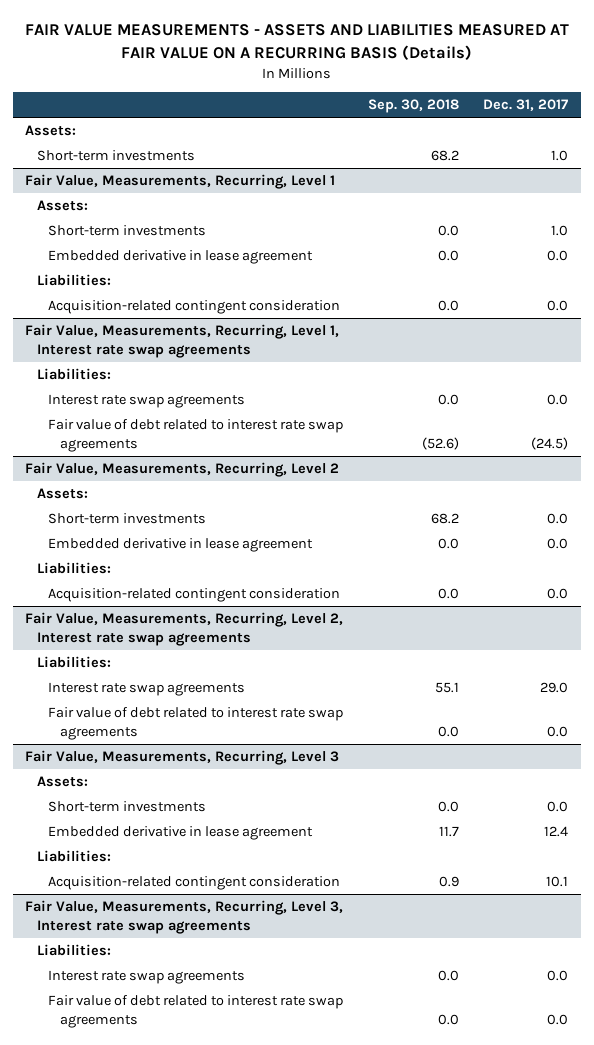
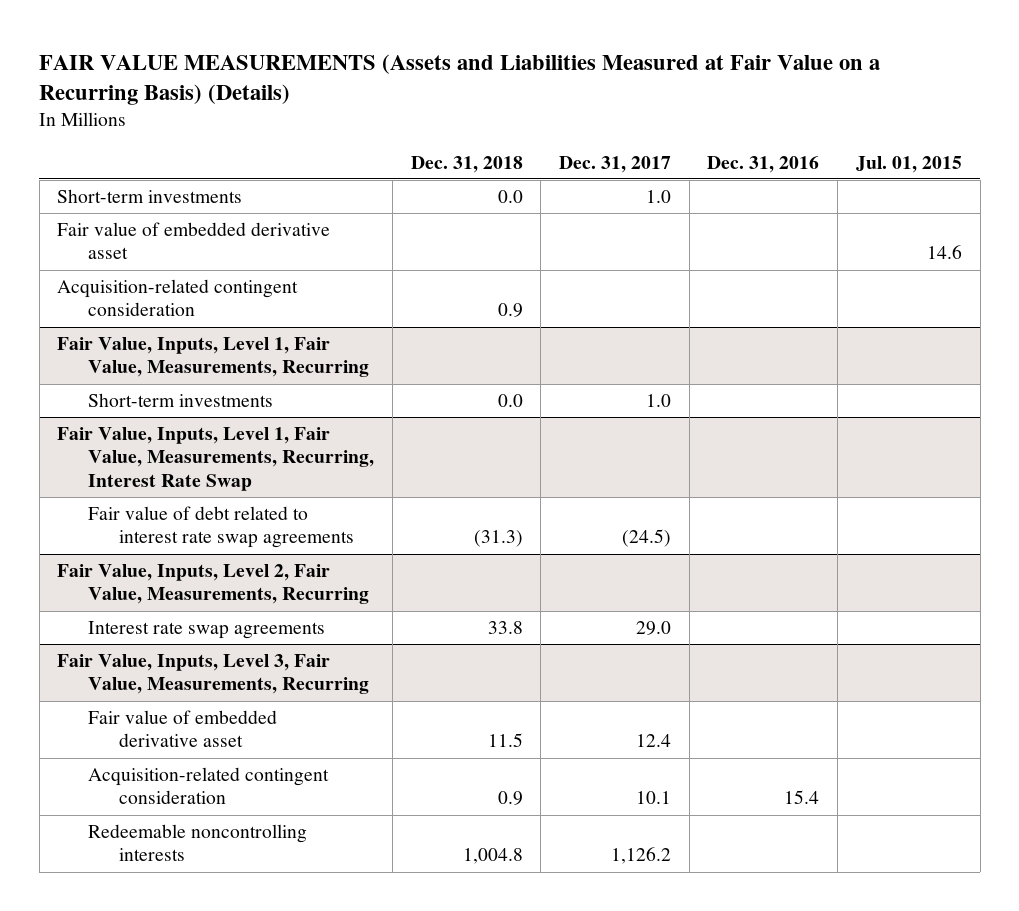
- FAIR VALUE MEASUREMENTS - ASSETS AND LIABILITIES MEASURED AT FAIR VALUE ON A RECURRING BASIS (Details)
+ FAIR VALUE MEASUREMENTS (Assets and Liabilities Measured at Fair Value on a Recurring Basis) (Details)
- | Sep. 30, 2018 | Dec. 31, 2017
+ | Dec. 31, 2018 | Dec. 31, 2017 | Dec. 31, 2016 | Jul. 01, 2015
- Assets:
- Fair Value, Measurements, Recurring, Level 1
- Assets:
+ Fair value of embedded derivative asset | | | | 14.6
+ Acquisition-related contingent consideration | 0.9 | | |
+ Fair Value, Inputs, Level 1, Fair Value, Measurements, Recurring
- Embedded derivative in lease agreement | 0.0 | 0.0
- Liabilities:
- Acquisition-related contingent consideration | 0.0 | 0.0
- Fair Value, Measurements, Recurring, Level 1, Interest rate swap agreements
- Liabilities:
- Interest rate swap agreements | 0.0 | 0.0
+ Fair Value, Inputs, Level 1, Fair Value, Measurements, Recurring, Interest Rate Swap
- Fair Value, Measurements, Recurring, Level 2
- Assets:
- Short-term investments | 68.2 | 0.0
- Embedded derivative in lease agreement | 0.0 | 0.0
- Liabilities:
- Acquisition-related contingent consideration | 0.0 | 0.0
- Fair Value, Measurements, Recurring, Level 2, Interest rate swap agreements
- Liabilities:
+ Fair Value, Inputs, Level 2, Fair Value, Measurements, Recurring
- Fair value of debt related to interest rate swap agreements | 0.0 | 0.0
- Fair Value, Measurements, Recurring, Level 3
- Assets:
- Short-term investments | 0.0 | 0.0
- Embedded derivative in lease agreement | 11.7 | 12.4
- Liabilities:
+ Fair Value, Inputs, Level 3, Fair Value, Measurements, Recurring
+ Fair value of embedded derivative asset | 11.5 | 12.4 | |
- Fair Value, Measurements, Recurring, Level 3, Interest rate swap agreements
- Liabilities:
- Interest rate swap agreements | 0.0 | 0.0
- Fair value of debt related to interest rate swap agreements | 0.0 | 0.0
+ Redeemable noncontrolling interests | 1,004.8 | 1,126.2 | |

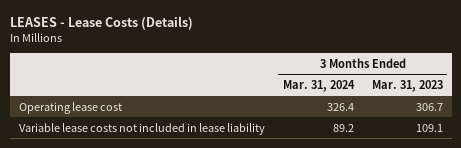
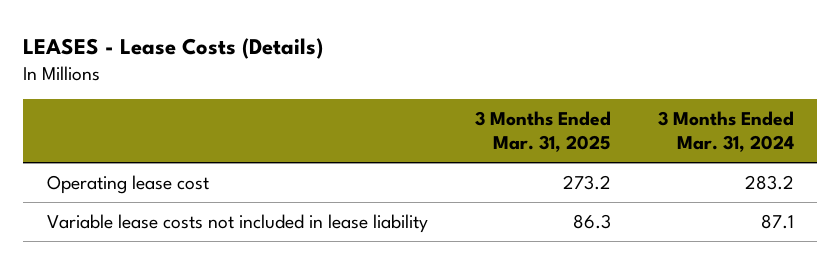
- | 3 Months Ended Mar. 31, 2024 | 3 Months Ended Mar. 31, 2023
+ | 3 Months Ended Mar. 31, 2025 | 3 Months Ended Mar. 31, 2024
- Operating lease cost | 326.4 | 306.7
- Variable lease costs not included in lease liability | 89.2 | 109.1
+ Operating lease cost | 273.2 | 283.2
+ Variable lease costs not included in lease liability | 86.3 | 87.1

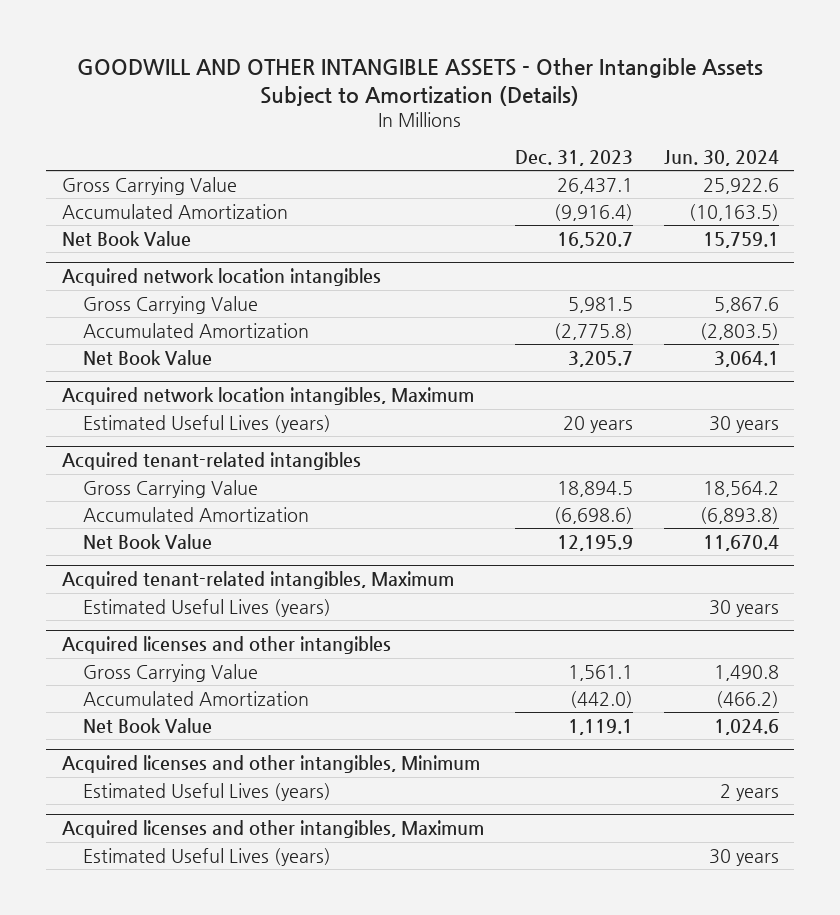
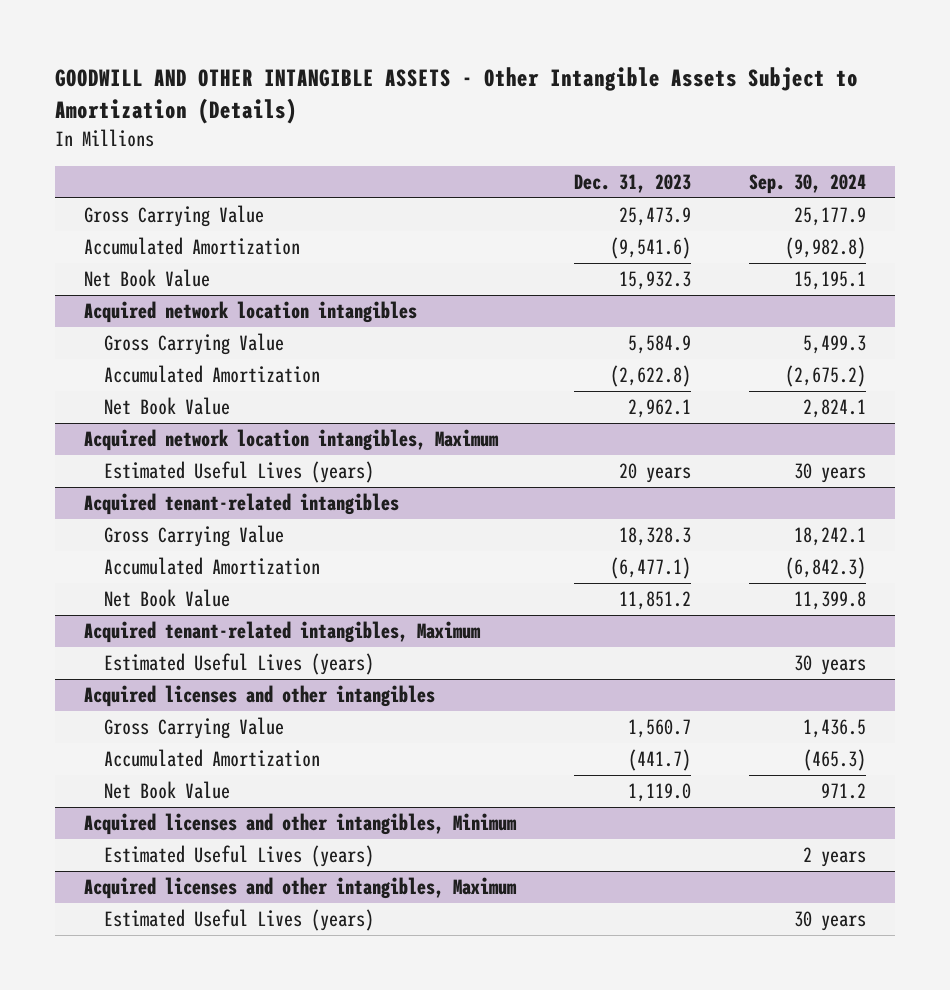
- | Dec. 31, 2023 | Jun. 30, 2024
+ | Dec. 31, 2023 | Sep. 30, 2024
- Gross Carrying Value | 26,437.1 | 25,922.6
- Accumulated Amortization | (9,916.4) | (10,163.5)
- Net Book Value | 16,520.7 | 15,759.1
+ Gross Carrying Value | 25,473.9 | 25,177.9
+ Accumulated Amortization | (9,541.6) | (9,982.8)
+ Net Book Value | 15,932.3 | 15,195.1
@ Acquired network location intangibles
- Gross Carrying Value | 5,981.5 | 5,867.6
- Accumulated Amortization | (2,775.8) | (2,803.5)
- Net Book Value | 3,205.7 | 3,064.1
+ Gross Carrying Value | 5,584.9 | 5,499.3
+ Accumulated Amortization | (2,622.8) | (2,675.2)
+ Net Book Value | 2,962.1 | 2,824.1
@ Acquired tenant-related intangibles
- Gross Carrying Value | 18,894.5 | 18,564.2
- Accumulated Amortization | (6,698.6) | (6,893.8)
- Net Book Value | 12,195.9 | 11,670.4
+ Gross Carrying Value | 18,328.3 | 18,242.1
+ Accumulated Amortization | (6,477.1) | (6,842.3)
+ Net Book Value | 11,851.2 | 11,399.8
@ Acquired licenses and other intangibles
- Gross Carrying Value | 1,561.1 | 1,490.8
- Accumulated Amortization | (442.0) | (466.2)
- Net Book Value | 1,119.1 | 1,024.6
+ Gross Carrying Value | 1,560.7 | 1,436.5
+ Accumulated Amortization | (441.7) | (465.3)
+ Net Book Value | 1,119.0 | 971.2

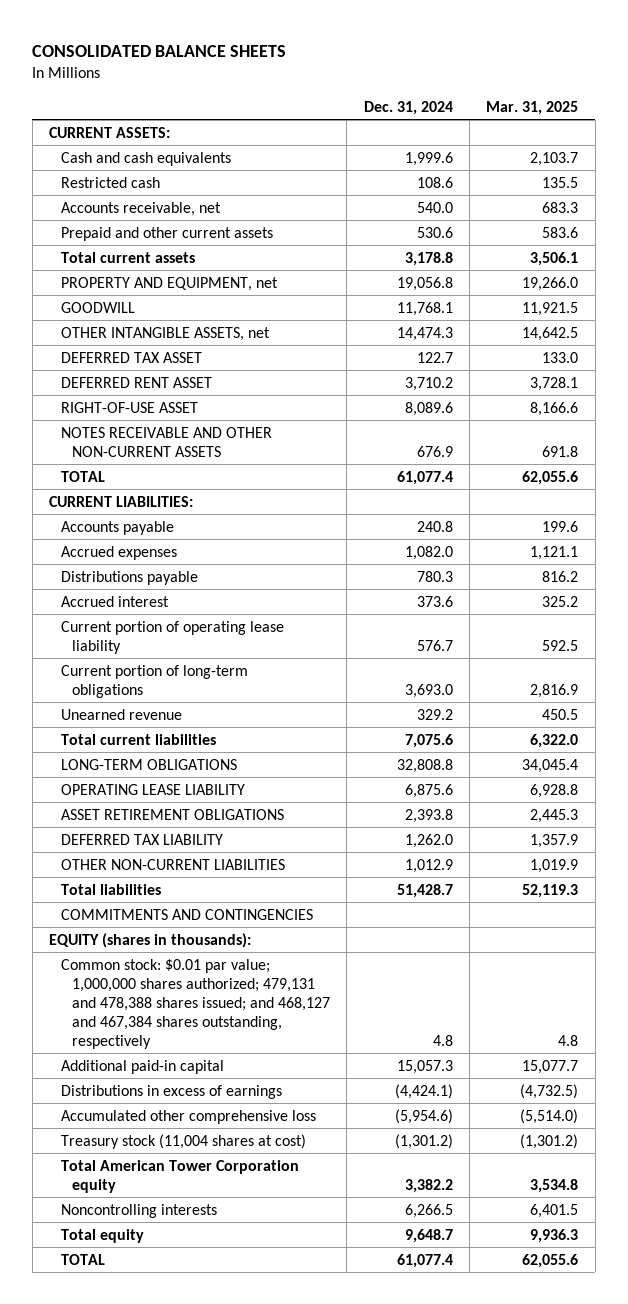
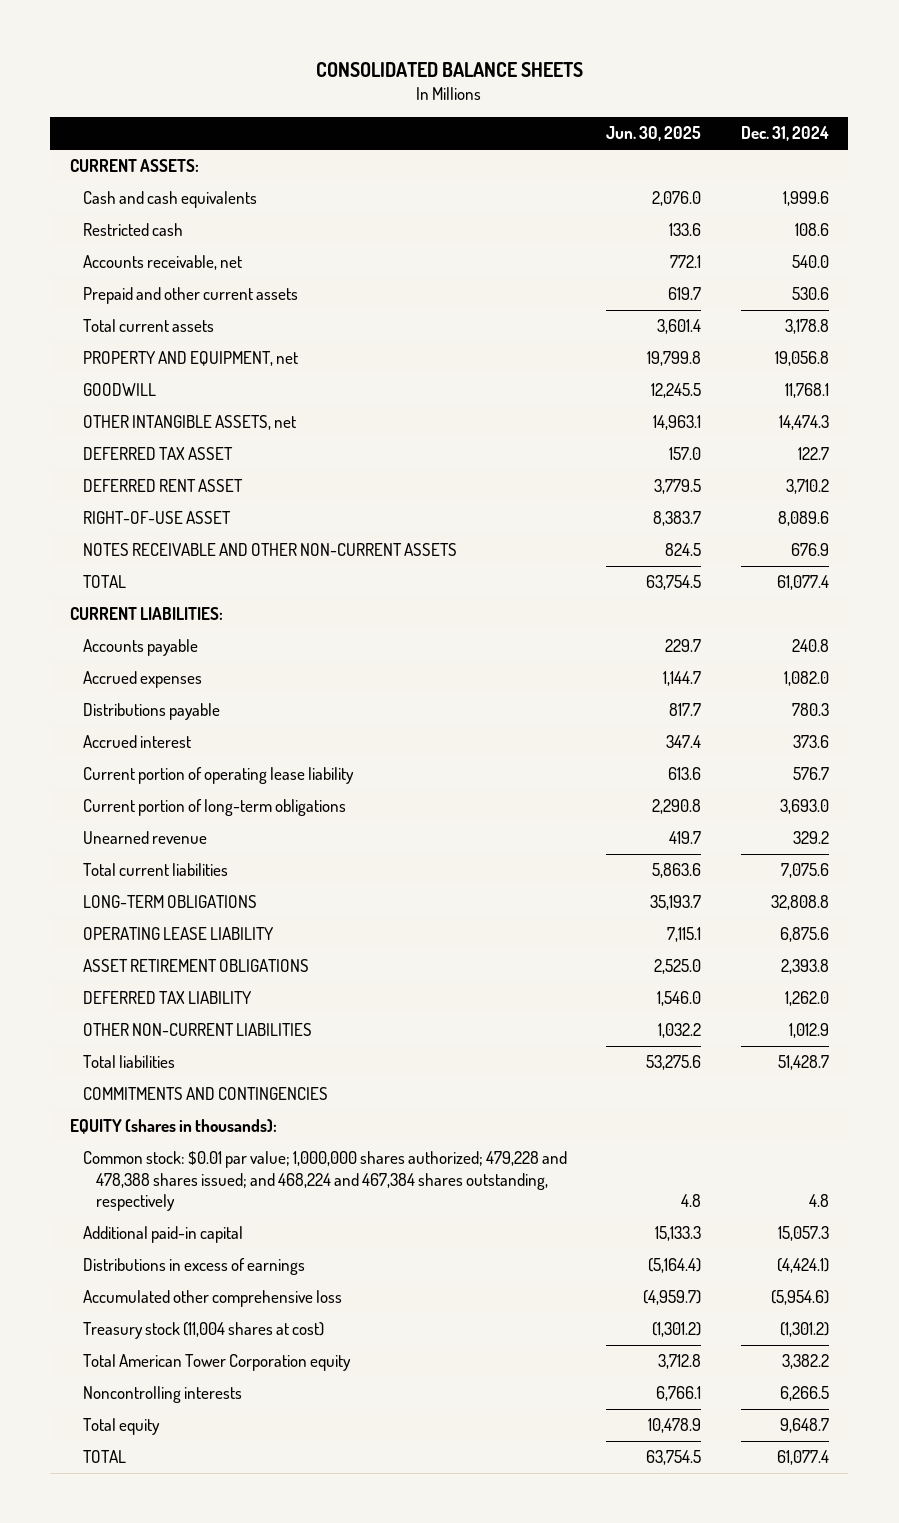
- | Dec. 31, 2024 | Mar. 31, 2025
+ | Jun. 30, 2025 | Dec. 31, 2024
- Common stock: $0.01 par value; 1,000,000 shares authorized; 479,131 and 478,388 shares issued; and 468,127 and 467,384 shares outstanding, respectively | 4.8 | 4.8
+ Common stock: $0.01 par value; 1,000,000 shares authorized; 479,228 and 478,388 shares issued; and 468,224 and 467,384 shares outstanding, respectively | 4.8 | 4.8

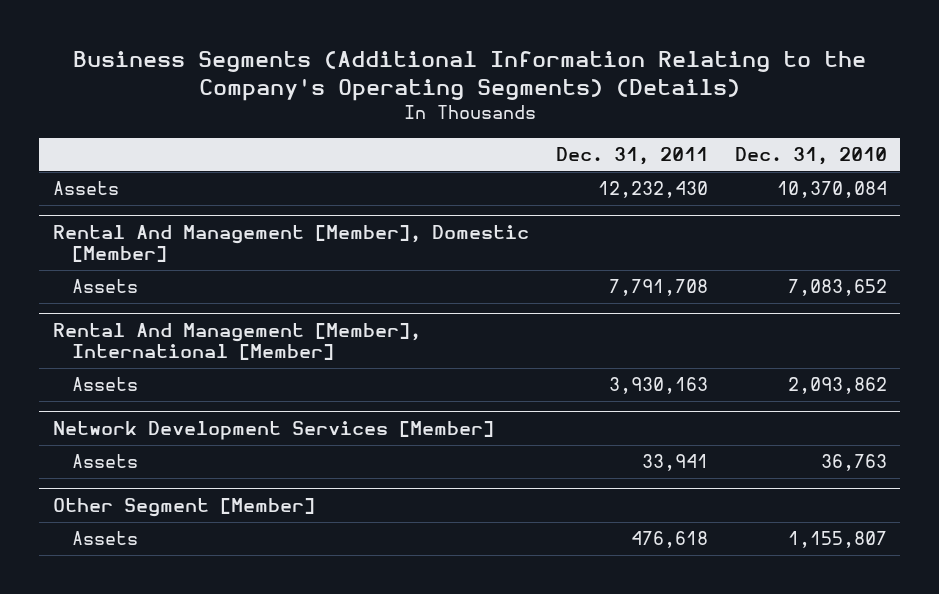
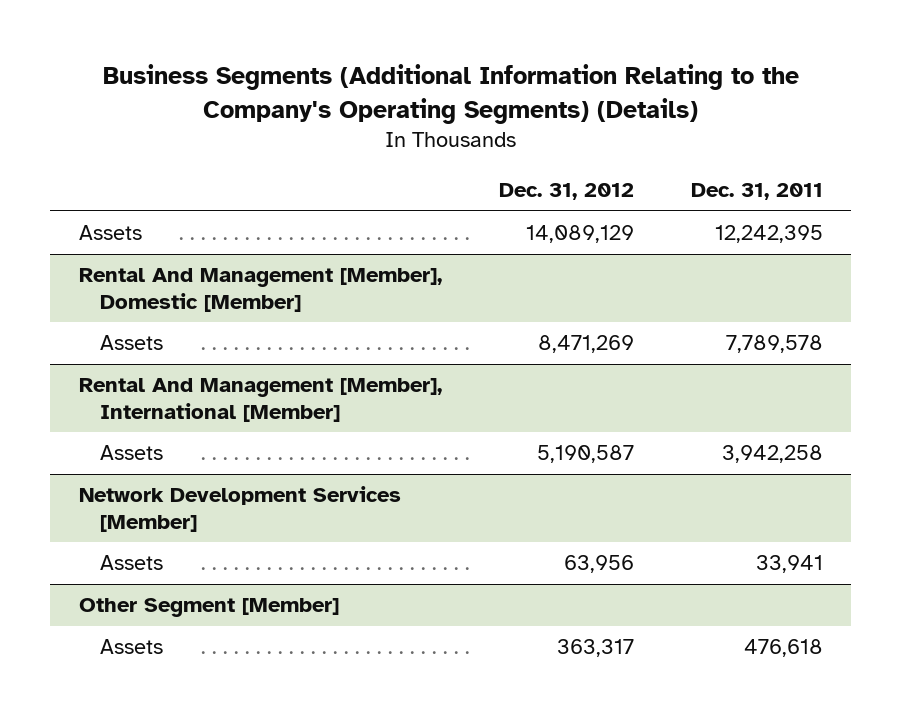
- | Dec. 31, 2011 | Dec. 31, 2010
+ | Dec. 31, 2012 | Dec. 31, 2011
- Assets | 12,232,430 | 10,370,084
+ Assets | 14,089,129 | 12,242,395
@ Rental And Management [Member], Domestic [Member]
- Assets | 7,791,708 | 7,083,652
+ Assets | 8,471,269 | 7,789,578
@ Rental And Management [Member], International [Member]
- Assets | 3,930,163 | 2,093,862
+ Assets | 5,190,587 | 3,942,258

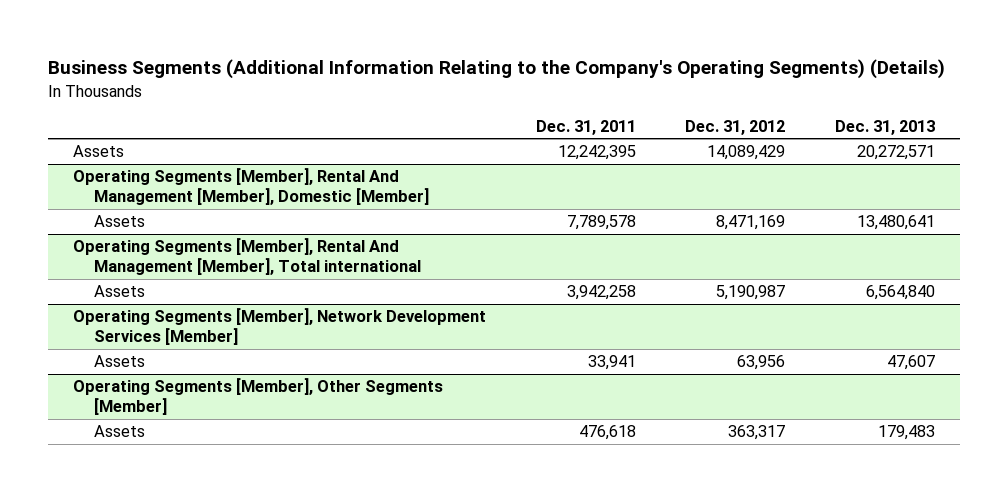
- | Dec. 31, 2012 | Dec. 31, 2011
+ | Dec. 31, 2011 | Dec. 31, 2012 | Dec. 31, 2013
- Assets | 14,089,129 | 12,242,395
- Rental And Management [Member], Domestic [Member]
- Assets | 8,471,269 | 7,789,578
- Rental And Management [Member], International [Member]
- Assets | 5,190,587 | 3,942,258
- Network Development Services [Member]
+ Assets | 12,242,395 | 14,089,429 | 20,272,571
+ Operating Segments [Member], Rental And Management [Member], Domestic [Member]
+ Assets | 7,789,578 | 8,471,169 | 13,480,641
+ Operating Segments [Member], Rental And Management [Member], Total international
+ Assets | 3,942,258 | 5,190,987 | 6,564,840
+ Operating Segments [Member], Network Development Services [Member]
- Other Segment [Member]
+ Operating Segments [Member], Other Segments [Member]

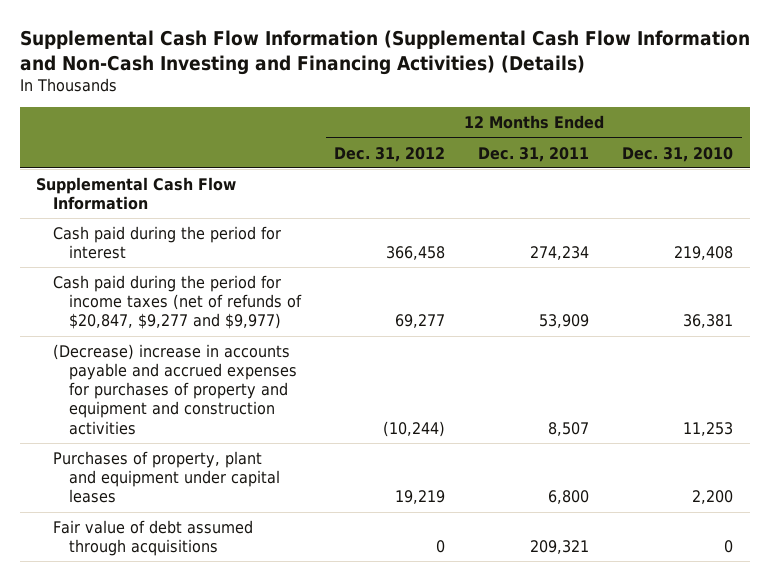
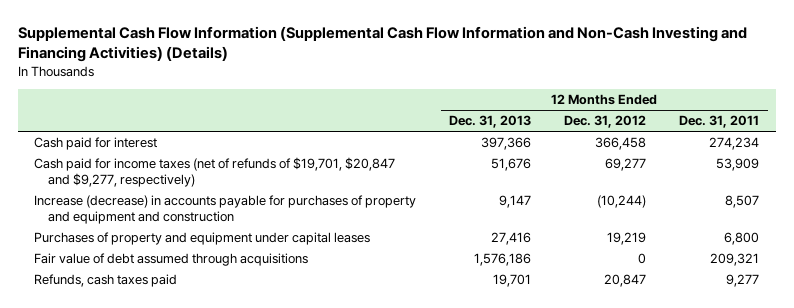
- | 12 Months Ended Dec. 31, 2012 | 12 Months Ended Dec. 31, 2011 | 12 Months Ended Dec. 31, 2010
+ | 12 Months Ended Dec. 31, 2013 | 12 Months Ended Dec. 31, 2012 | 12 Months Ended Dec. 31, 2011
- Supplemental Cash Flow Information
- Cash paid during the period for interest | 366,458 | 274,234 | 219,408
- Cash paid during the period for income taxes (net of refunds of $20,847, $9,277 and $9,977) | 69,277 | 53,909 | 36,381
- (Decrease) increase in accounts payable and accrued expenses for purchases of property and equipment and construction activities | (10,244) | 8,507 | 11,253
- Purchases of property, plant and equipment under capital leases | 19,219 | 6,800 | 2,200
+ Cash paid for interest | 397,366 | 366,458 | 274,234
+ Cash paid for income taxes (net of refunds of $19,701, $20,847 and $9,277, respectively) | 51,676 | 69,277 | 53,909
+ Increase (decrease) in accounts payable for purchases of property and equipment and construction | 9,147 | (10,244) | 8,507
+ Purchases of property and equipment under capital leases | 27,416 | 19,219 | 6,800
+ Refunds, cash taxes paid | 19,701 | 20,847 | 9,277

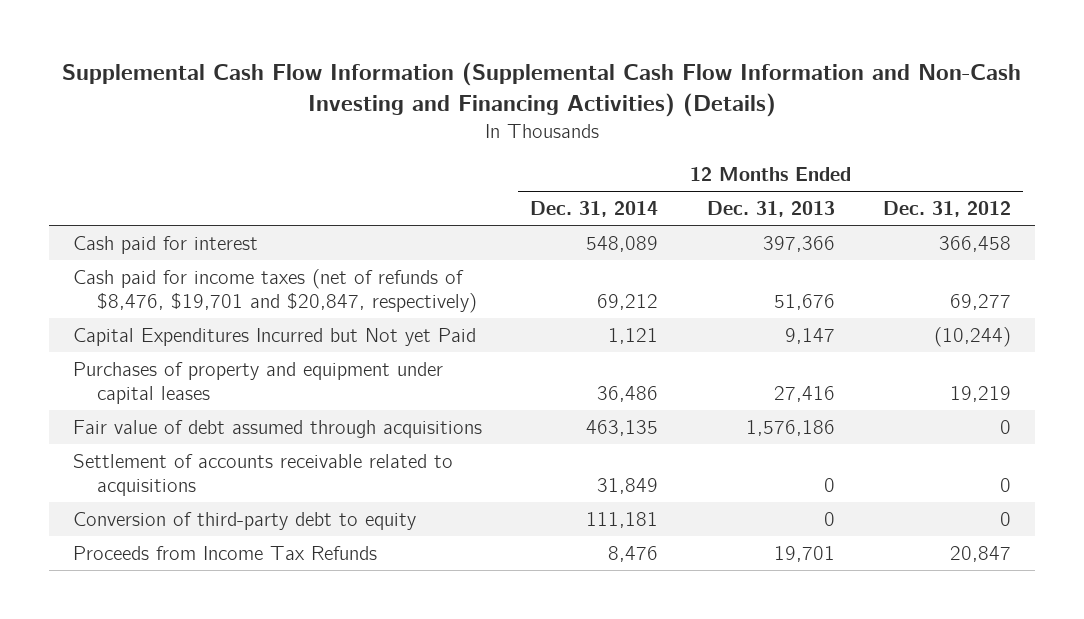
- | 12 Months Ended Dec. 31, 2013 | 12 Months Ended Dec. 31, 2012 | 12 Months Ended Dec. 31, 2011
+ | 12 Months Ended Dec. 31, 2014 | 12 Months Ended Dec. 31, 2013 | 12 Months Ended Dec. 31, 2012
- Cash paid for income taxes (net of refunds of $19,701, $20,847 and $9,277, respectively) | 51,676 | 69,277 | 53,909
- Increase (decrease) in accounts payable for purchases of property and equipment and construction | 9,147 | (10,244) | 8,507
+ Cash paid for income taxes (net of refunds of $8,476, $19,701 and $20,847, respectively) | 69,212 | 51,676 | 69,277
+ Capital Expenditures Incurred but Not yet Paid | 1,121 | 9,147 | (10,244)
- Refunds, cash taxes paid | 19,701 | 20,847 | 9,277
+ Settlement of accounts receivable related to acquisitions | 31,849 | 0 | 0
+ Conversion of third-party debt to equity | 111,181 | 0 | 0
+ Proceeds from Income Tax Refunds | 8,476 | 19,701 | 20,847

